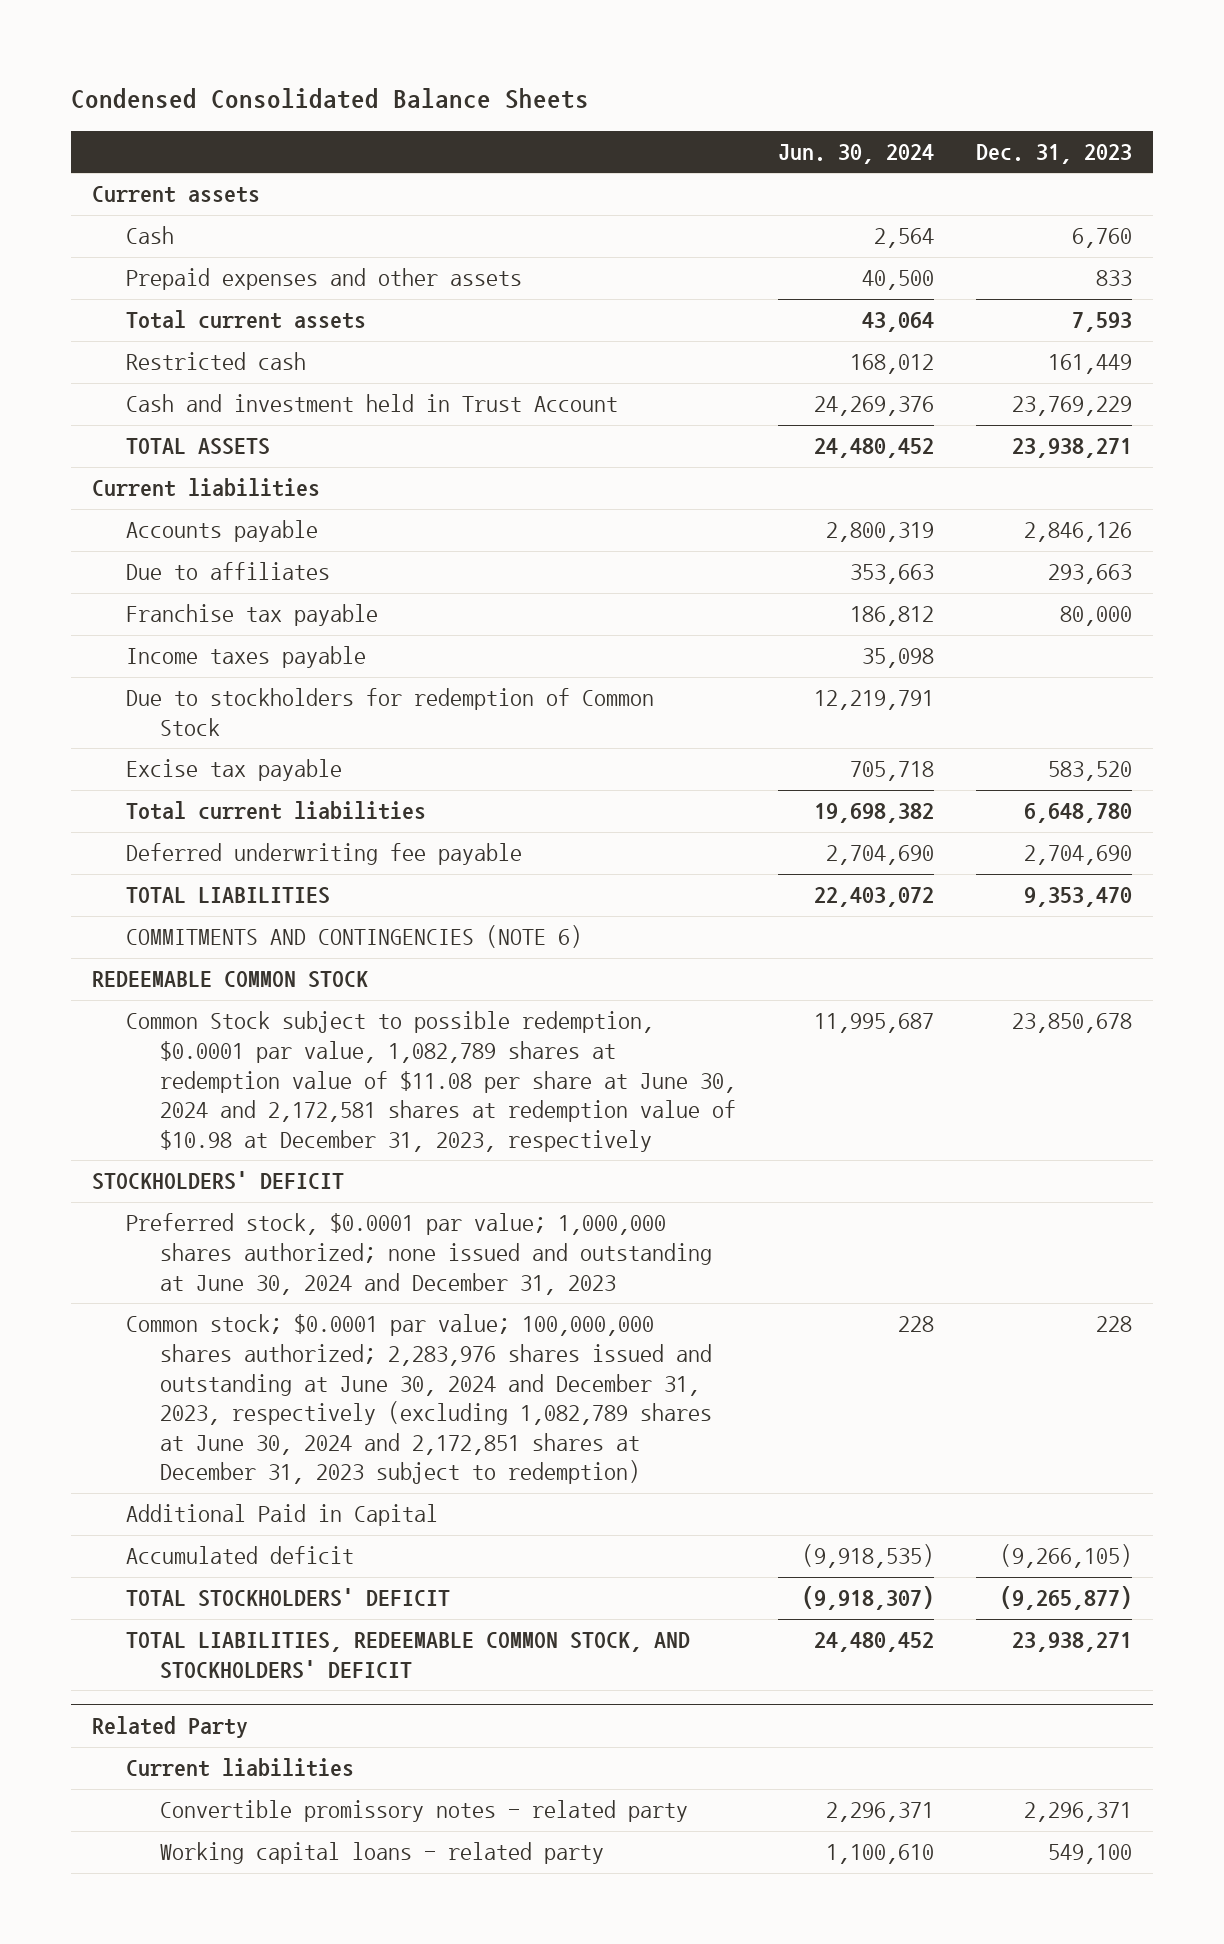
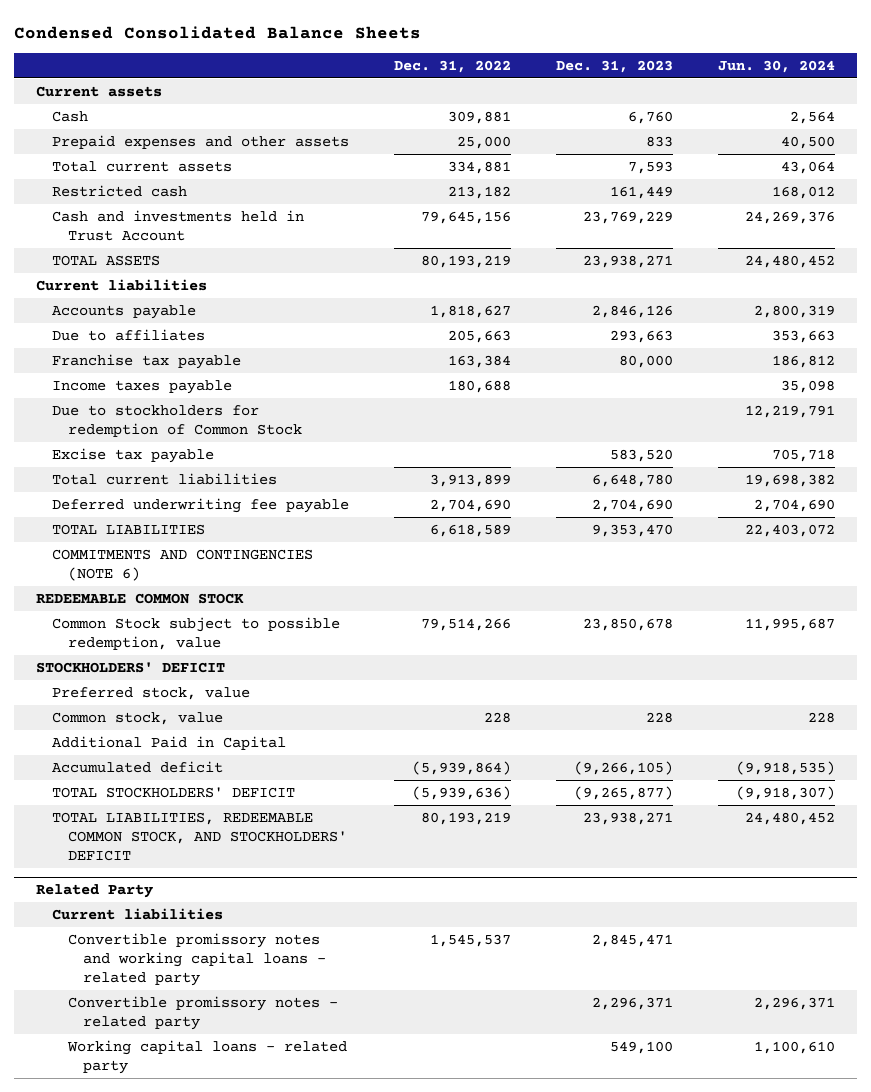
- | Jun. 30, 2024 | Dec. 31, 2023
+ | Dec. 31, 2022 | Dec. 31, 2023 | Jun. 30, 2024
- Cash and investment held in Trust Account | 24,269,376 | 23,769,229
+ Cash and investments held in Trust Account | 79,645,156 | 23,769,229 | 24,269,376
- Common Stock subject to possible redemption, $0.0001 par value, 1,082,789 shares at redemption value of $11.08 per share at June 30, 2024 and 2,172,581 shares at redemption value of $10.98 at December 31, 2023, respectively | 11,995,687 | 23,850,678
+ Common Stock subject to possible redemption, value | 79,514,266 | 23,850,678 | 11,995,687
- Preferred stock, $0.0001 par value; 1,000,000 shares authorized; none issued and outstanding at June 30, 2024 and December 31, 2023
- Common stock; $0.0001 par value; 100,000,000 shares authorized; 2,283,976 shares issued and outstanding at June 30, 2024 and December 31, 2023, respectively (excluding 1,082,789 shares at June 30, 2024 and 2,172,851 shares at December 31, 2023 subject to redemption) | 228 | 228
+ Preferred stock, value
+ Common stock, value | 228 | 228 | 228
@ Related Party
+ Convertible promissory notes and working capital loans - related party | 1,545,537 | 2,845,471 |

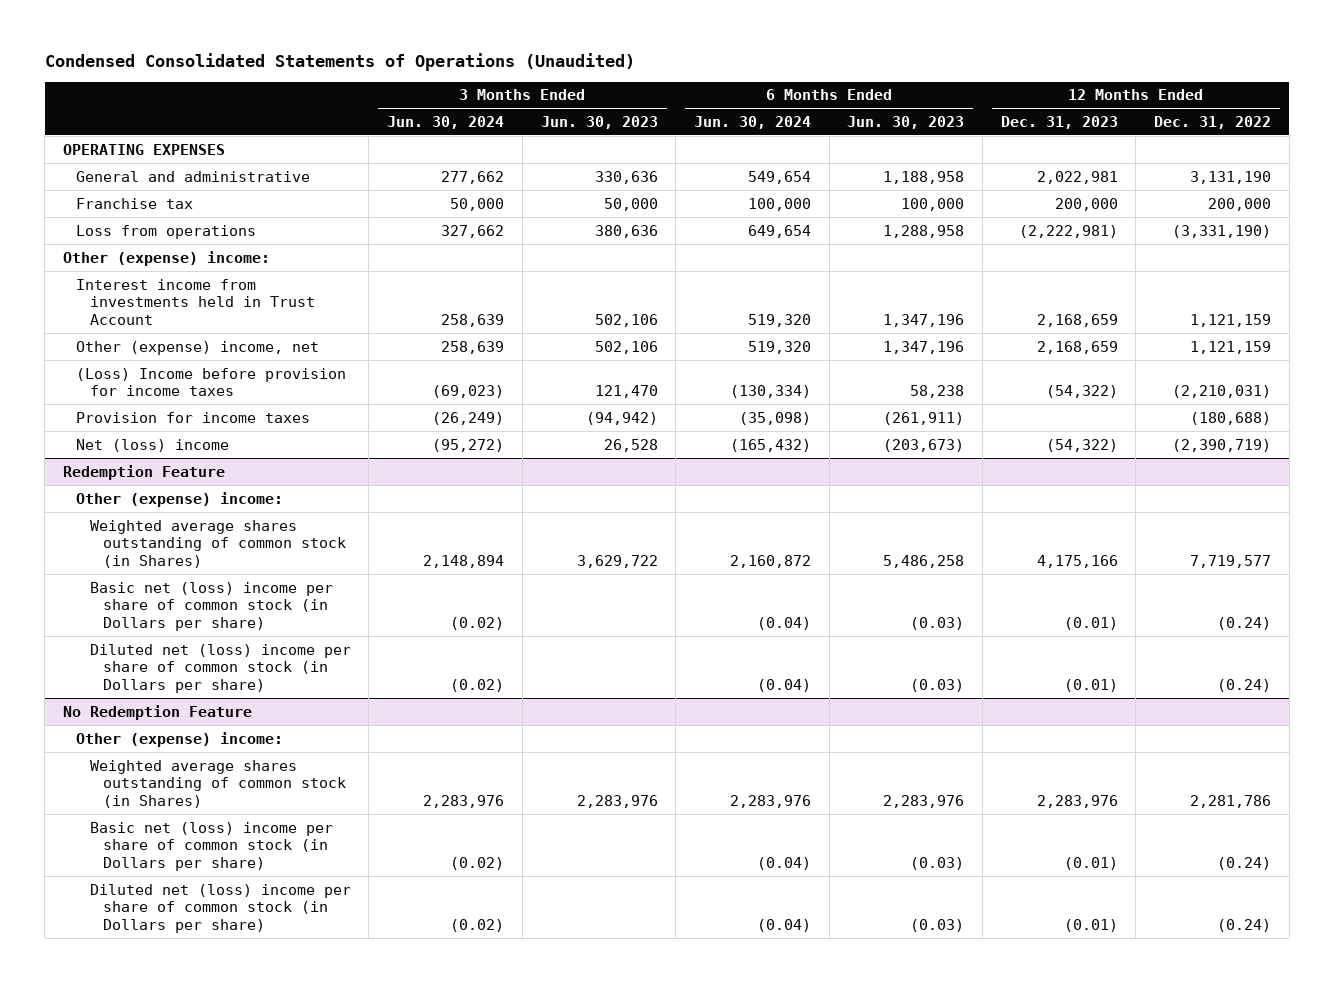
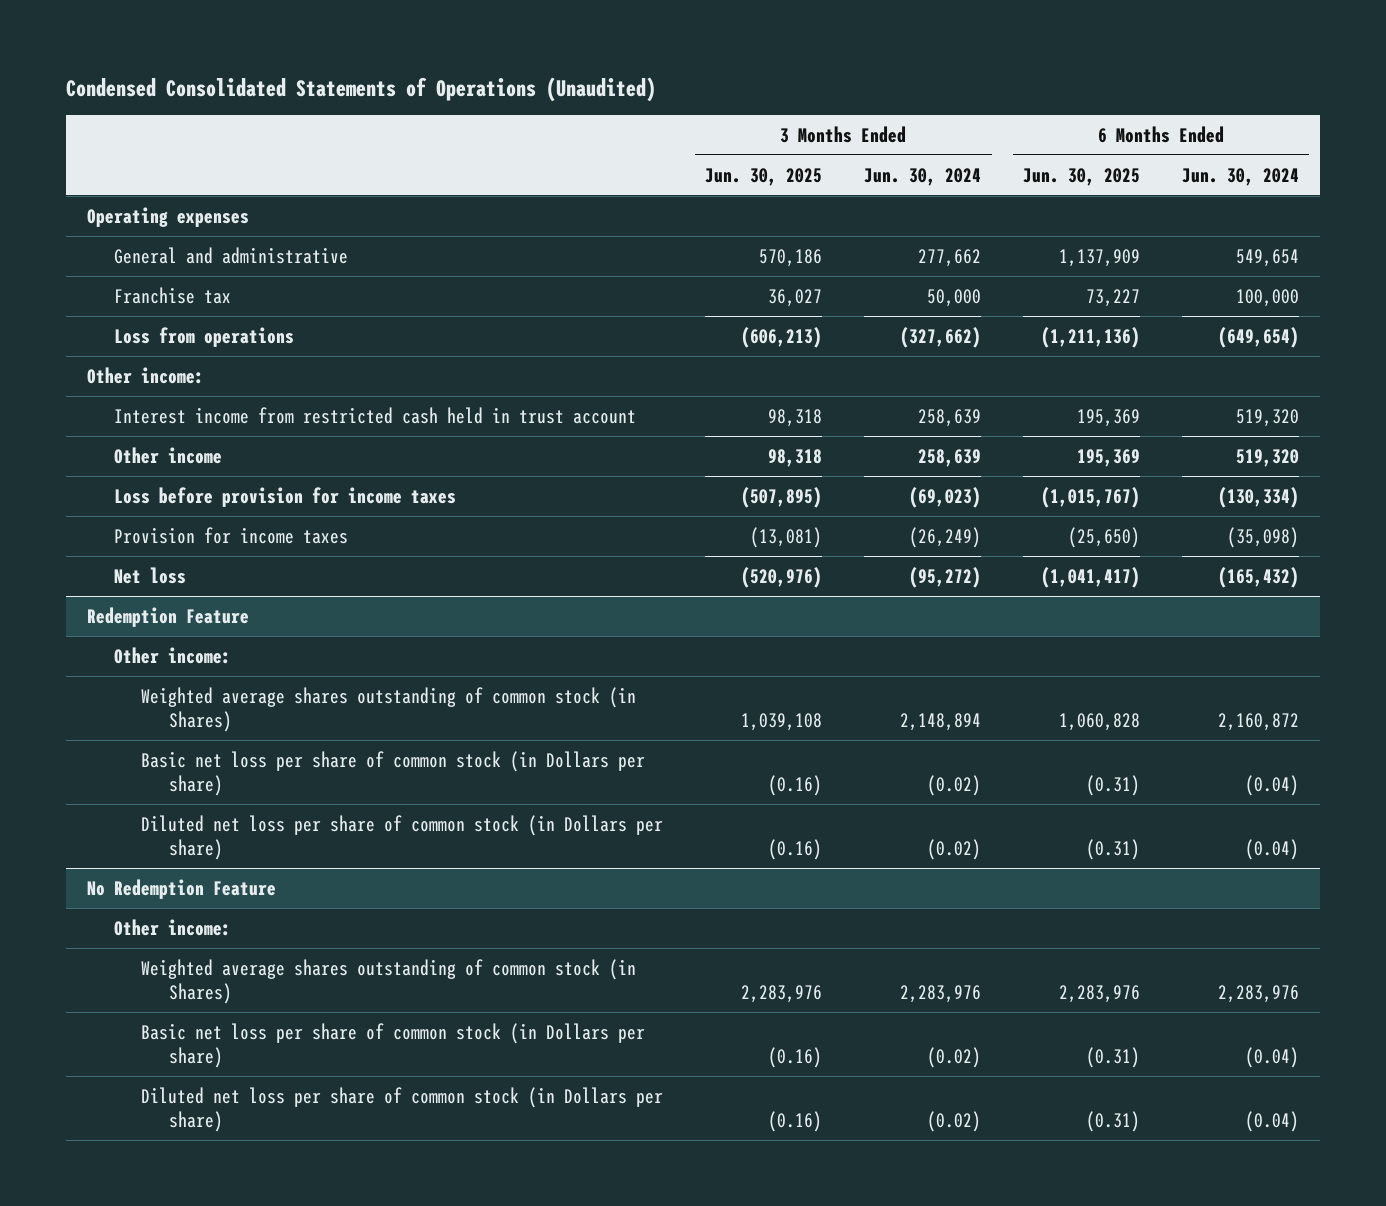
- | 3 Months Ended Jun. 30, 2024 | 3 Months Ended Jun. 30, 2023 | 6 Months Ended Jun. 30, 2024 | 6 Months Ended Jun. 30, 2023 | 12 Months Ended Dec. 31, 2023 | 12 Months Ended Dec. 31, 2022
+ | 3 Months Ended Jun. 30, 2025 | 3 Months Ended Jun. 30, 2024 | 6 Months Ended Jun. 30, 2025 | 6 Months Ended Jun. 30, 2024
- OPERATING EXPENSES
+ Operating expenses
- Loss from operations | 327,662 | 380,636 | 649,654 | 1,288,958 | (2,222,981) | (3,331,190)
- Other (expense) income:
- Interest income from investments held in Trust Account | 258,639 | 502,106 | 519,320 | 1,347,196 | 2,168,659 | 1,121,159
- Other (expense) income, net | 258,639 | 502,106 | 519,320 | 1,347,196 | 2,168,659 | 1,121,159
- (Loss) Income before provision for income taxes | (69,023) | 121,470 | (130,334) | 58,238 | (54,322) | (2,210,031)
+ Loss from operations | (606,213) | (327,662) | (1,211,136) | (649,654)
+ Other income:
+ Interest income from restricted cash held in trust account | 98,318 | 258,639 | 195,369 | 519,320
+ Other income | 98,318 | 258,639 | 195,369 | 519,320
+ Loss before provision for income taxes | (507,895) | (69,023) | (1,015,767) | (130,334)
- Net (loss) income | (95,272) | 26,528 | (165,432) | (203,673) | (54,322) | (2,390,719)
+ Net loss | (520,976) | (95,272) | (1,041,417) | (165,432)
@ Redemption Feature
- Other (expense) income:
+ Other income:
- Basic net (loss) income per share of common stock (in Dollars per share) | (0.02) | | (0.04) | (0.03) | (0.01) | (0.24)
- Diluted net (loss) income per share of common stock (in Dollars per share) | (0.02) | | (0.04) | (0.03) | (0.01) | (0.24)
+ Basic net loss per share of common stock (in Dollars per share) | (0.16) | (0.02) | (0.31) | (0.04)
+ Diluted net loss per share of common stock (in Dollars per share) | (0.16) | (0.02) | (0.31) | (0.04)
@ No Redemption Feature
- Other (expense) income:
+ Other income:
- Basic net (loss) income per share of common stock (in Dollars per share) | (0.02) | | (0.04) | (0.03) | (0.01) | (0.24)
- Diluted net (loss) income per share of common stock (in Dollars per share) | (0.02) | | (0.04) | (0.03) | (0.01) | (0.24)
+ Basic net loss per share of common stock (in Dollars per share) | (0.16) | (0.02) | (0.31) | (0.04)
+ Diluted net loss per share of common stock (in Dollars per share) | (0.16) | (0.02) | (0.31) | (0.04)

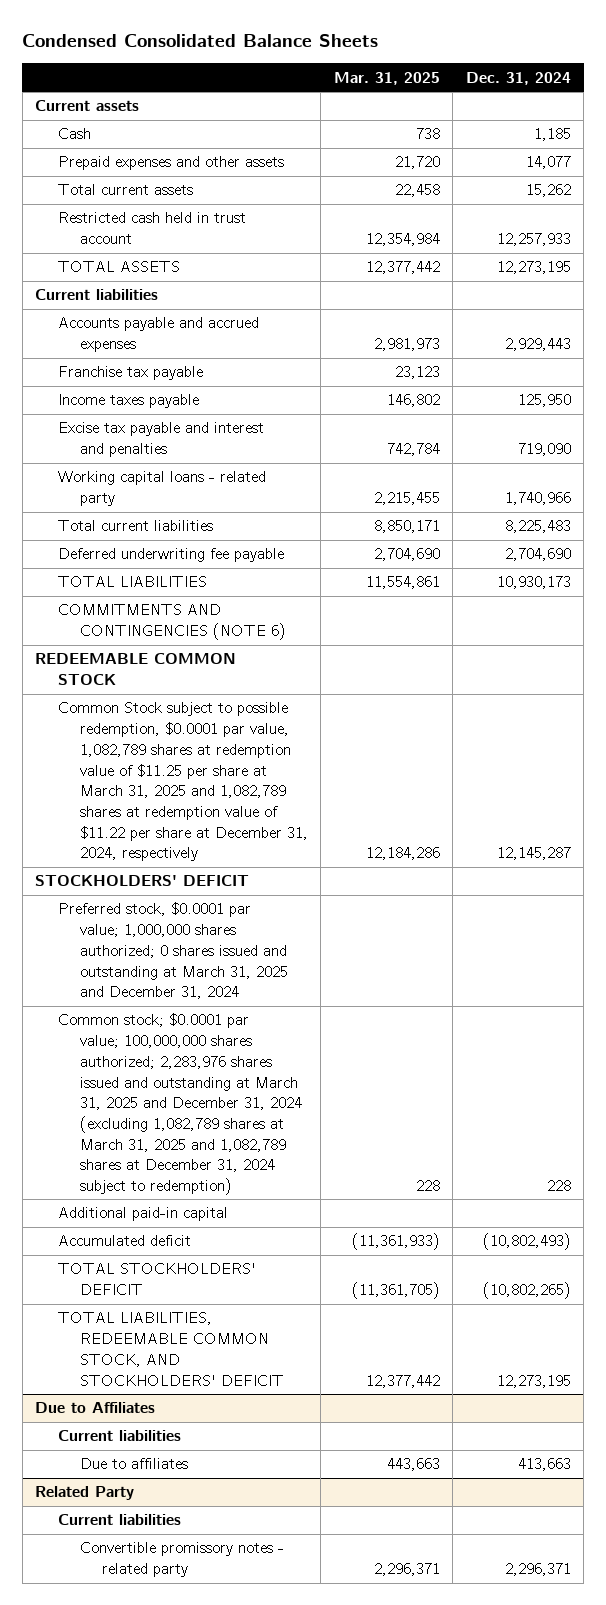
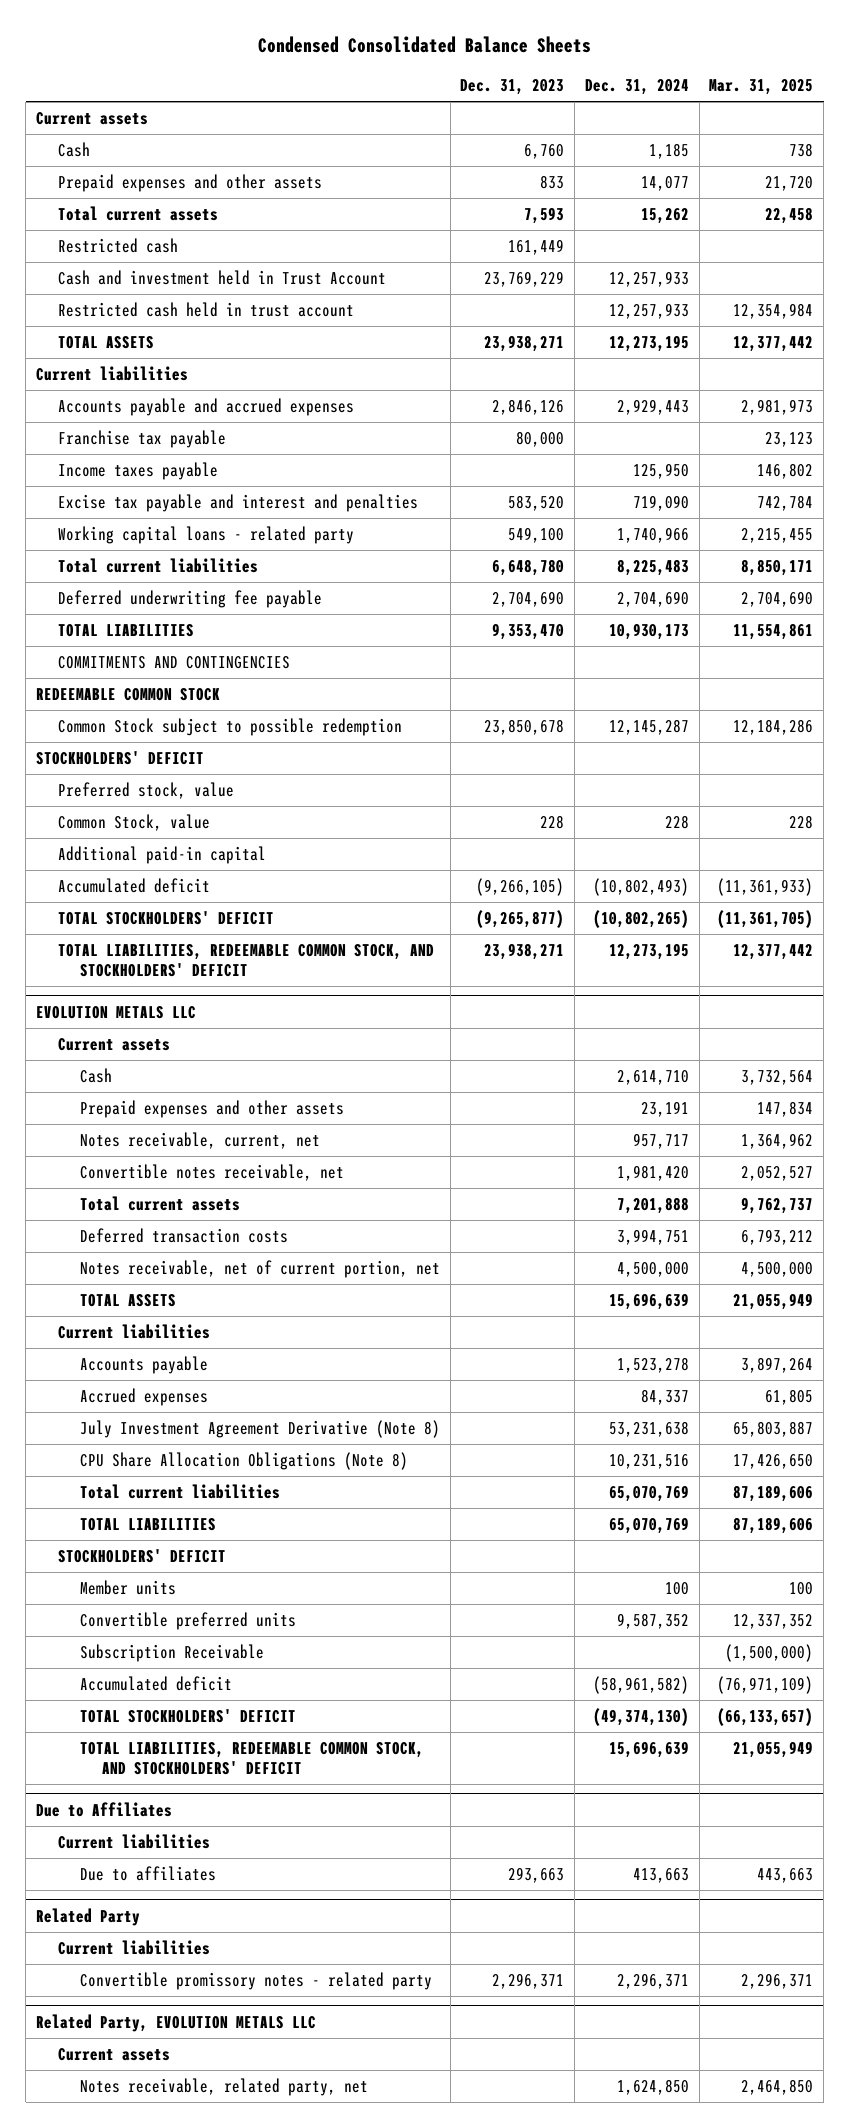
- | Mar. 31, 2025 | Dec. 31, 2024
+ | Dec. 31, 2023 | Dec. 31, 2024 | Mar. 31, 2025
+ Restricted cash | 161,449 | |
+ Cash and investment held in Trust Account | 23,769,229 | 12,257,933 |
- COMMITMENTS AND CONTINGENCIES (NOTE 6)
+ COMMITMENTS AND CONTINGENCIES
- Common Stock subject to possible redemption, $0.0001 par value, 1,082,789 shares at redemption value of $11.25 per share at March 31, 2025 and 1,082,789 shares at redemption value of $11.22 per share at December 31, 2024, respectively | 12,184,286 | 12,145,287
+ Common Stock subject to possible redemption | 23,850,678 | 12,145,287 | 12,184,286
- Preferred stock, $0.0001 par value; 1,000,000 shares authorized; 0 shares issued and outstanding at March 31, 2025 and December 31, 2024
- Common stock; $0.0001 par value; 100,000,000 shares authorized; 2,283,976 shares issued and outstanding at March 31, 2025 and December 31, 2024 (excluding 1,082,789 shares at March 31, 2025 and 1,082,789 shares at December 31, 2024 subject to redemption) | 228 | 228
+ Preferred stock, value
+ Common Stock, value | 228 | 228 | 228
+ EVOLUTION METALS LLC
+ Current assets
+ Cash | | 2,614,710 | 3,732,564
+ Prepaid expenses and other assets | | 23,191 | 147,834
+ Notes receivable, current, net | | 957,717 | 1,364,962
+ Convertible notes receivable, net | | 1,981,420 | 2,052,527
+ Total current assets | | 7,201,888 | 9,762,737
+ Deferred transaction costs | | 3,994,751 | 6,793,212
+ Notes receivable, net of current portion, net | | 4,500,000 | 4,500,000
+ TOTAL ASSETS | | 15,696,639 | 21,055,949
+ Current liabilities
+ Accounts payable | | 1,523,278 | 3,897,264
+ Accrued expenses | | 84,337 | 61,805
+ July Investment Agreement Derivative (Note 8) | | 53,231,638 | 65,803,887
+ CPU Share Allocation Obligations (Note 8) | | 10,231,516 | 17,426,650
+ Total current liabilities | | 65,070,769 | 87,189,606
+ TOTAL LIABILITIES | | 65,070,769 | 87,189,606
+ STOCKHOLDERS' DEFICIT
+ Member units | | 100 | 100
+ Convertible preferred units | | 9,587,352 | 12,337,352
+ Subscription Receivable | | | (1,500,000)
+ Accumulated deficit | | (58,961,582) | (76,971,109)
+ TOTAL STOCKHOLDERS' DEFICIT | | (49,374,130) | (66,133,657)
+ TOTAL LIABILITIES, REDEEMABLE COMMON STOCK, AND STOCKHOLDERS' DEFICIT | | 15,696,639 | 21,055,949
+ Related Party, EVOLUTION METALS LLC
+ Current assets
+ Notes receivable, related party, net | | 1,624,850 | 2,464,850

